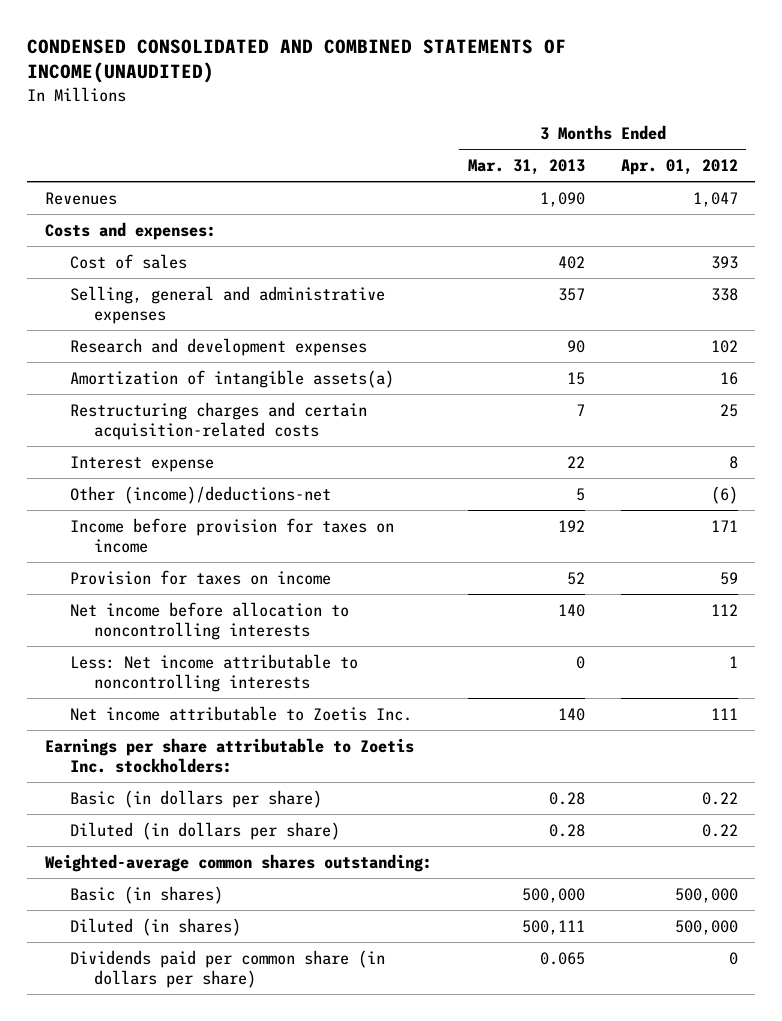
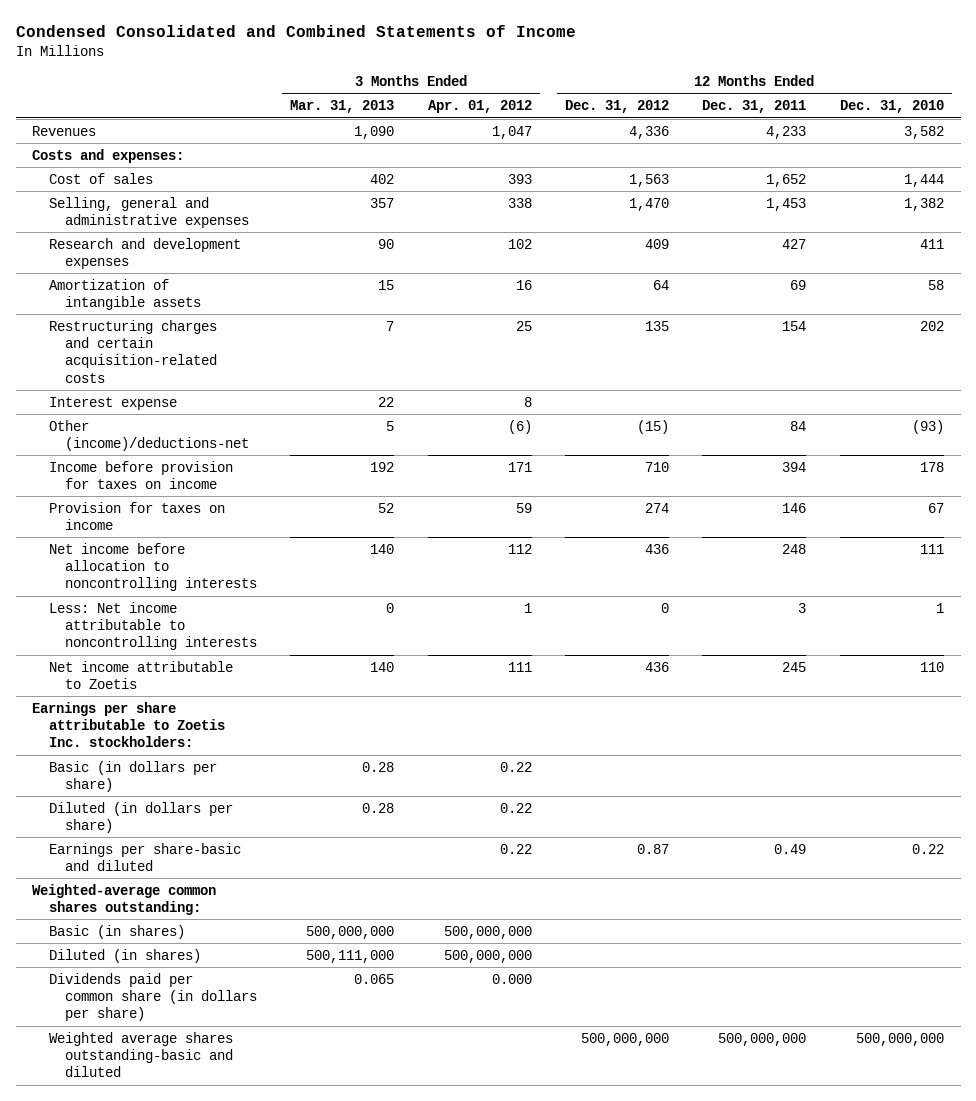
- CONDENSED CONSOLIDATED AND COMBINED STATEMENTS OF INCOME(UNAUDITED)
+ Condensed Consolidated and Combined Statements of Income
- | 3 Months Ended Mar. 31, 2013 | 3 Months Ended Apr. 01, 2012
+ | 3 Months Ended Mar. 31, 2013 | 3 Months Ended Apr. 01, 2012 | 12 Months Ended Dec. 31, 2012 | 12 Months Ended Dec. 31, 2011 | 12 Months Ended Dec. 31, 2010
- Amortization of intangible assets(a) | 15 | 16
+ Amortization of intangible assets | 15 | 16 | 64 | 69 | 58
- Net income attributable to Zoetis Inc. | 140 | 111
+ Net income attributable to Zoetis | 140 | 111 | 436 | 245 | 110
+ Earnings per share-basic and diluted | | 0.22 | 0.87 | 0.49 | 0.22
- Basic (in shares) | 500,000 | 500,000
- Diluted (in shares) | 500,111 | 500,000
- Dividends paid per common share (in dollars per share) | 0.065 | 0
+ Basic (in shares) | 500,000,000 | 500,000,000 | | |
+ Diluted (in shares) | 500,111,000 | 500,000,000 | | |
+ Dividends paid per common share (in dollars per share) | 0.065 | 0.000 | | |
+ Weighted average shares outstanding-basic and diluted | | | 500,000,000 | 500,000,000 | 500,000,000

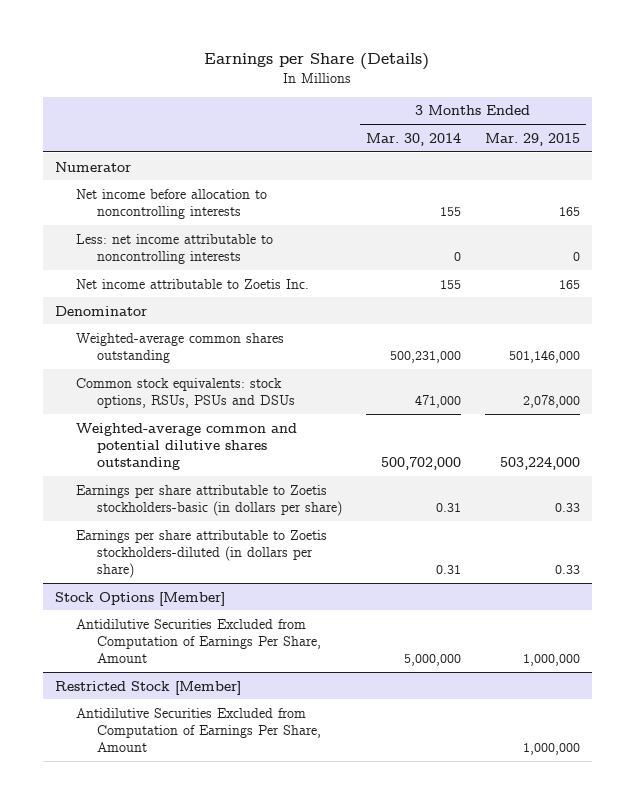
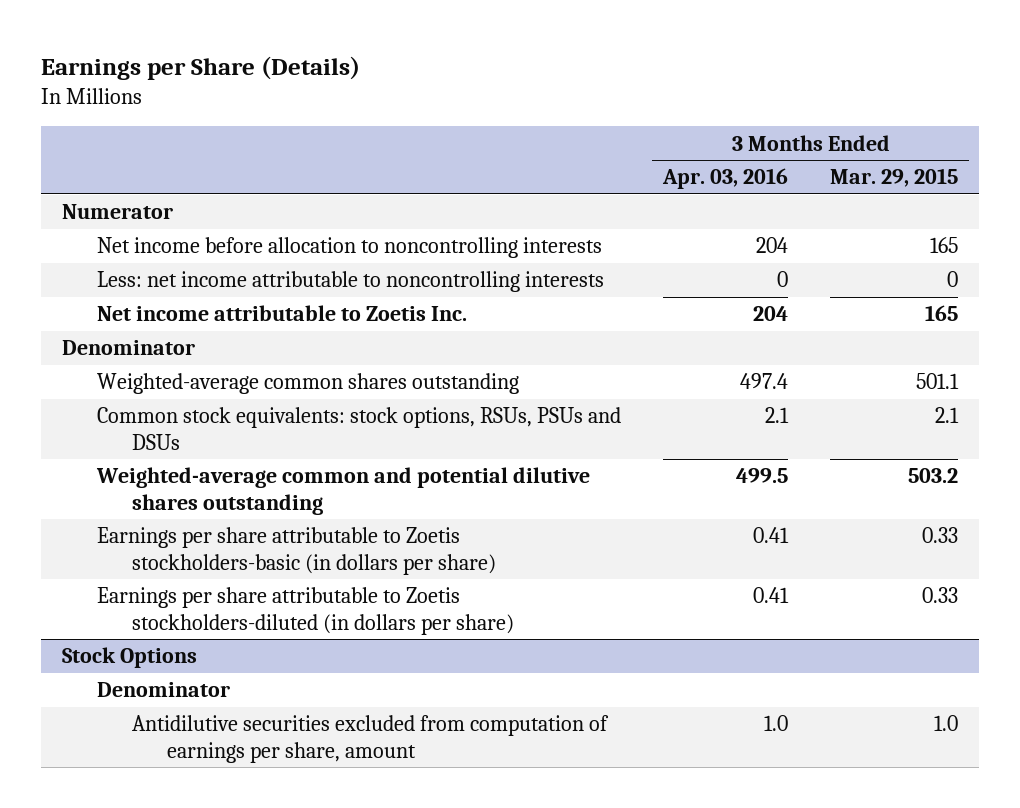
- | 3 Months Ended Mar. 30, 2014 | 3 Months Ended Mar. 29, 2015
+ | 3 Months Ended Apr. 03, 2016 | 3 Months Ended Mar. 29, 2015
- Weighted-average common shares outstanding | 500,231,000 | 501,146,000
- Common stock equivalents: stock options, RSUs, PSUs and DSUs | 471,000 | 2,078,000
- Weighted-average common and potential dilutive shares outstanding | 500,702,000 | 503,224,000
+ Weighted-average common shares outstanding | 497.4 | 501.1
+ Common stock equivalents: stock options, RSUs, PSUs and DSUs | 2.1 | 2.1
+ Weighted-average common and potential dilutive shares outstanding | 499.5 | 503.2
- Stock Options [Member]
- Antidilutive Securities Excluded from Computation of Earnings Per Share, Amount | 5,000,000 | 1,000,000
- Restricted Stock [Member]
- Antidilutive Securities Excluded from Computation of Earnings Per Share, Amount | | 1,000,000
+ Stock Options
+ Denominator
+ Antidilutive securities excluded from computation of earnings per share, amount | 1.0 | 1.0

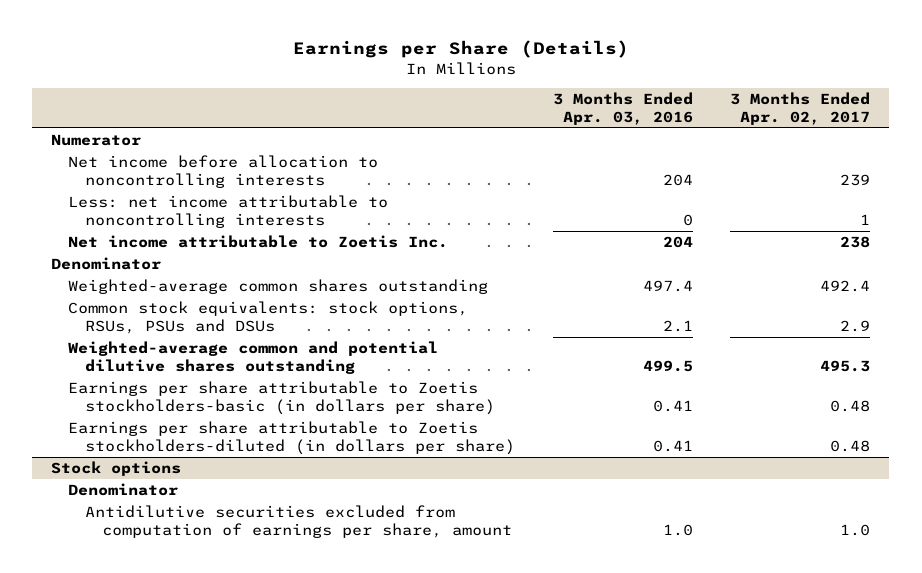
- | 3 Months Ended Apr. 03, 2016 | 3 Months Ended Mar. 29, 2015
+ | 3 Months Ended Apr. 03, 2016 | 3 Months Ended Apr. 02, 2017
- Stock Options
+ Stock options

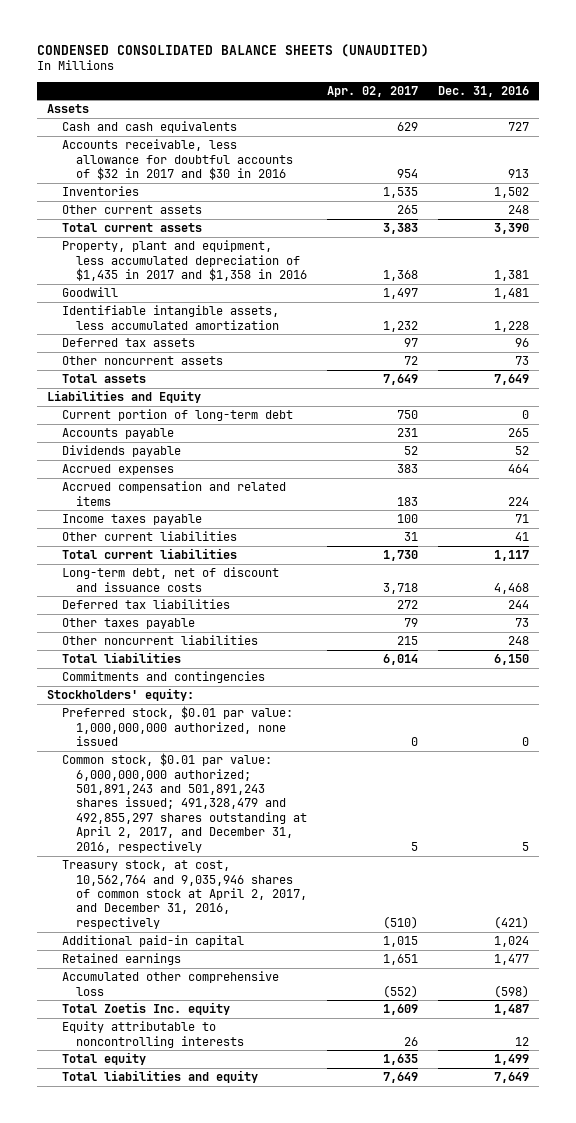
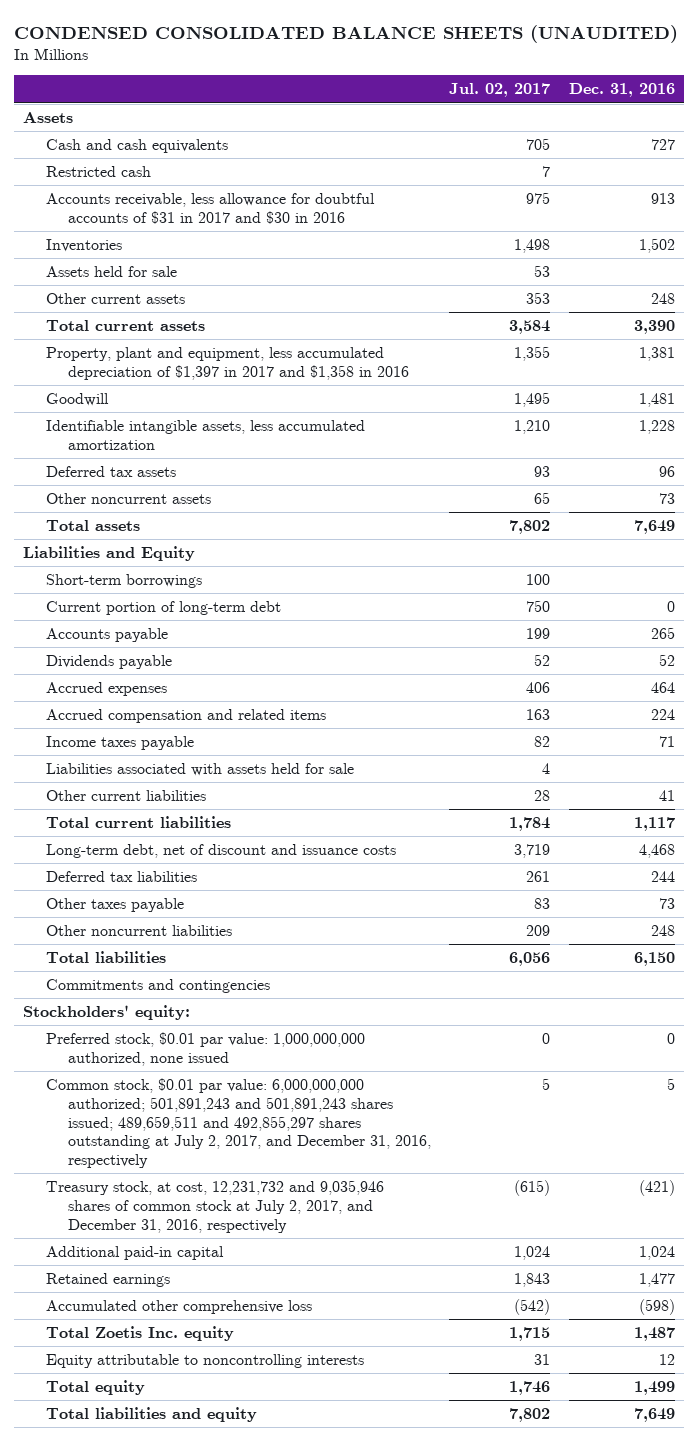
- | Apr. 02, 2017 | Dec. 31, 2016
+ | Jul. 02, 2017 | Dec. 31, 2016
- Accounts receivable, less allowance for doubtful accounts of $32 in 2017 and $30 in 2016 | 954 | 913
+ Restricted cash | 7 |
+ Accounts receivable, less allowance for doubtful accounts of $31 in 2017 and $30 in 2016 | 975 | 913
+ Assets held for sale | 53 |
- Property, plant and equipment, less accumulated depreciation of $1,435 in 2017 and $1,358 in 2016 | 1,368 | 1,381
+ Property, plant and equipment, less accumulated depreciation of $1,397 in 2017 and $1,358 in 2016 | 1,355 | 1,381
+ Short-term borrowings | 100 |
+ Liabilities associated with assets held for sale | 4 |
- Common stock, $0.01 par value: 6,000,000,000 authorized; 501,891,243 and 501,891,243 shares issued; 491,328,479 and 492,855,297 shares outstanding at April 2, 2017, and December 31, 2016, respectively | 5 | 5
- Treasury stock, at cost, 10,562,764 and 9,035,946 shares of common stock at April 2, 2017, and December 31, 2016, respectively | (510) | (421)
+ Common stock, $0.01 par value: 6,000,000,000 authorized; 501,891,243 and 501,891,243 shares issued; 489,659,511 and 492,855,297 shares outstanding at July 2, 2017, and December 31, 2016, respectively | 5 | 5
+ Treasury stock, at cost, 12,231,732 and 9,035,946 shares of common stock at July 2, 2017, and December 31, 2016, respectively | (615) | (421)

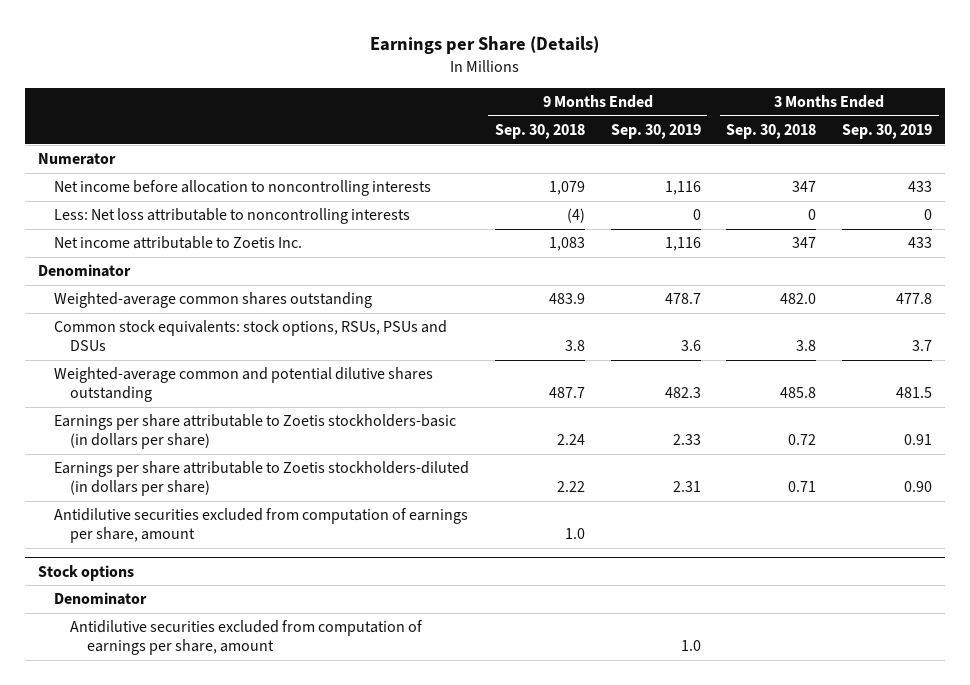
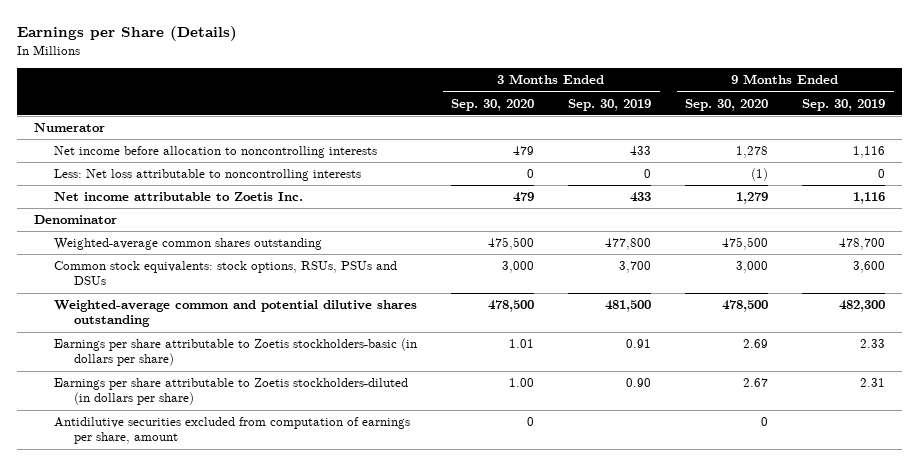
- | 9 Months Ended Sep. 30, 2018 | 9 Months Ended Sep. 30, 2019 | 3 Months Ended Sep. 30, 2018 | 3 Months Ended Sep. 30, 2019
+ | 3 Months Ended Sep. 30, 2020 | 3 Months Ended Sep. 30, 2019 | 9 Months Ended Sep. 30, 2020 | 9 Months Ended Sep. 30, 2019
- Weighted-average common shares outstanding | 483.9 | 478.7 | 482.0 | 477.8
- Common stock equivalents: stock options, RSUs, PSUs and DSUs | 3.8 | 3.6 | 3.8 | 3.7
- Weighted-average common and potential dilutive shares outstanding | 487.7 | 482.3 | 485.8 | 481.5
+ Weighted-average common shares outstanding | 475,500 | 477,800 | 475,500 | 478,700
+ Common stock equivalents: stock options, RSUs, PSUs and DSUs | 3,000 | 3,700 | 3,000 | 3,600
+ Weighted-average common and potential dilutive shares outstanding | 478,500 | 481,500 | 478,500 | 482,300
- Stock options
- Denominator
- Antidilutive securities excluded from computation of earnings per share, amount | | 1.0 | |

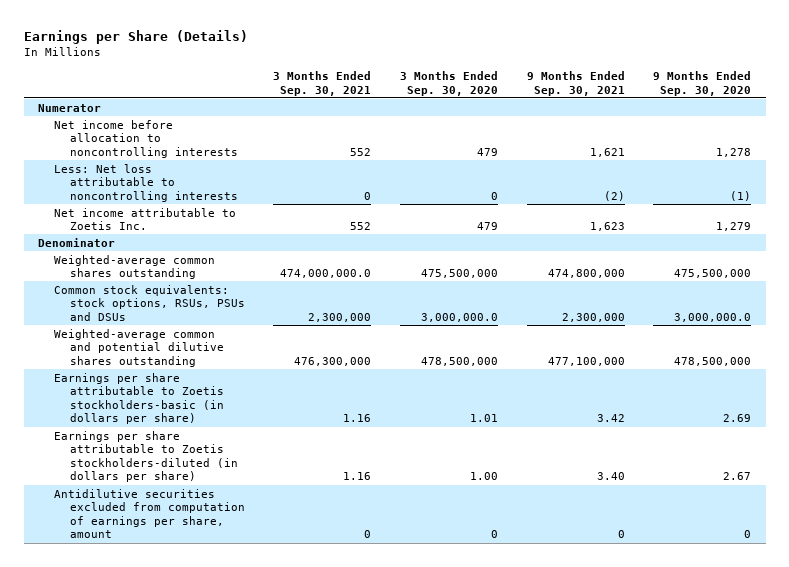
- | 3 Months Ended Sep. 30, 2020 | 3 Months Ended Sep. 30, 2019 | 9 Months Ended Sep. 30, 2020 | 9 Months Ended Sep. 30, 2019
+ | 3 Months Ended Sep. 30, 2021 | 3 Months Ended Sep. 30, 2020 | 9 Months Ended Sep. 30, 2021 | 9 Months Ended Sep. 30, 2020
- Weighted-average common shares outstanding | 475,500 | 477,800 | 475,500 | 478,700
- Common stock equivalents: stock options, RSUs, PSUs and DSUs | 3,000 | 3,700 | 3,000 | 3,600
- Weighted-average common and potential dilutive shares outstanding | 478,500 | 481,500 | 478,500 | 482,300
+ Weighted-average common shares outstanding | 474,000,000.0 | 475,500,000 | 474,800,000 | 475,500,000
+ Common stock equivalents: stock options, RSUs, PSUs and DSUs | 2,300,000 | 3,000,000.0 | 2,300,000 | 3,000,000.0
+ Weighted-average common and potential dilutive shares outstanding | 476,300,000 | 478,500,000 | 477,100,000 | 478,500,000

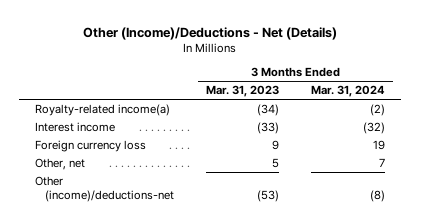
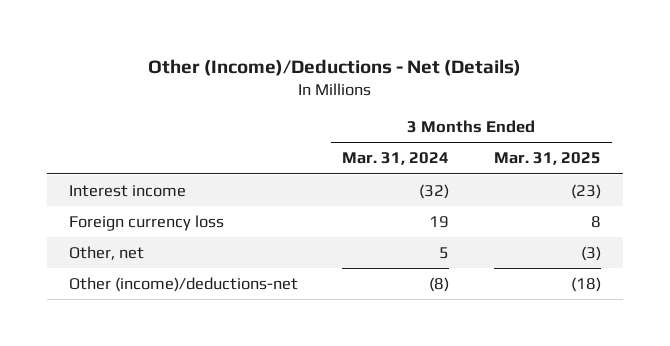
- | 3 Months Ended Mar. 31, 2023 | 3 Months Ended Mar. 31, 2024
+ | 3 Months Ended Mar. 31, 2024 | 3 Months Ended Mar. 31, 2025
- Royalty-related income(a) | (34) | (2)
- Other, net | 5 | 7
+ Other, net | 5 | (3)

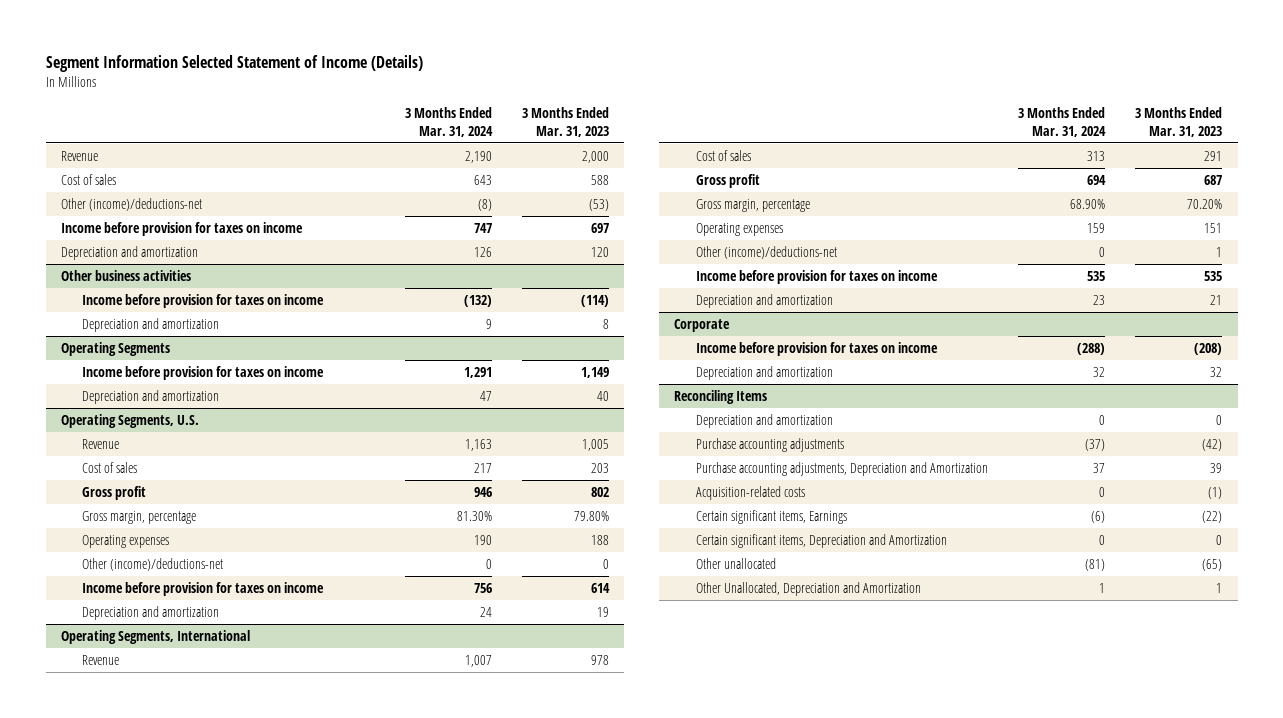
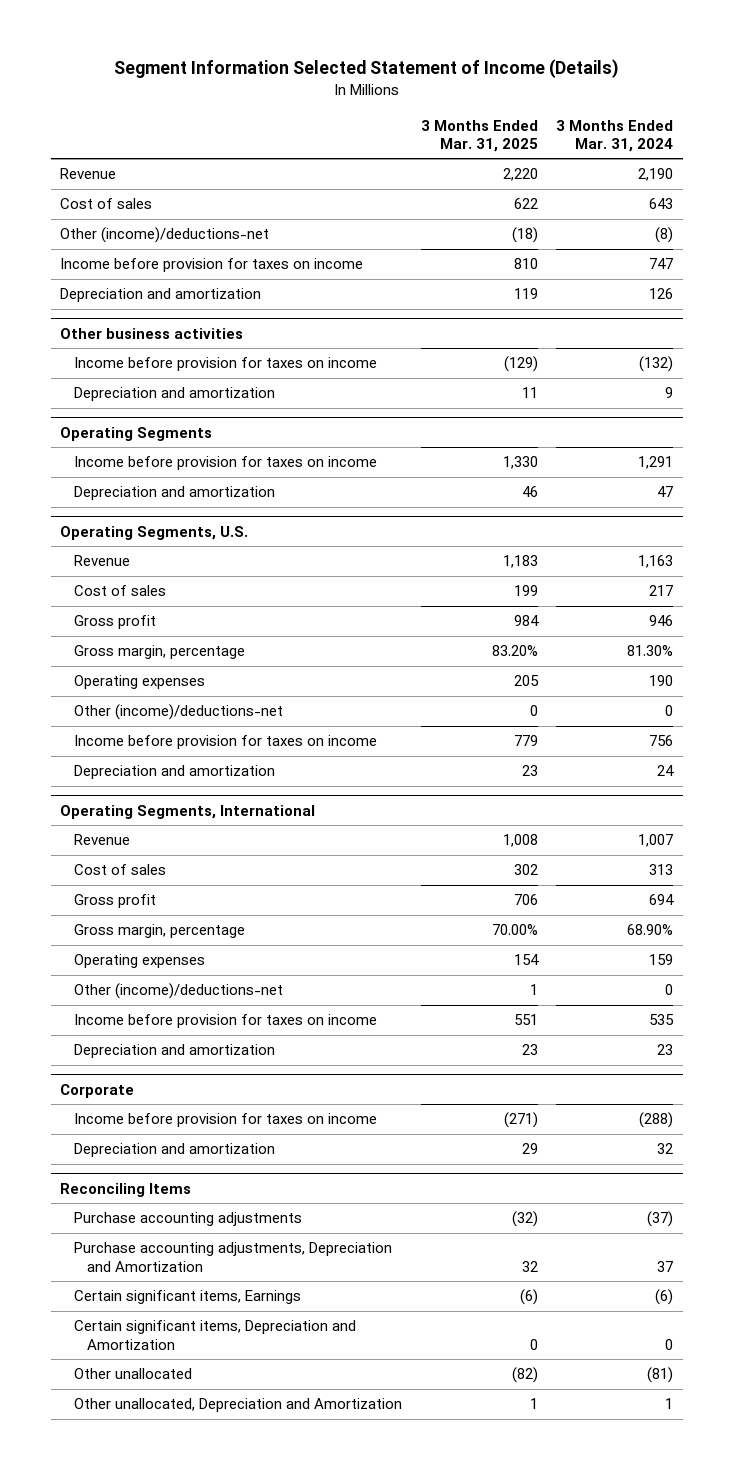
- | 3 Months Ended Mar. 31, 2024 | 3 Months Ended Mar. 31, 2023
+ | 3 Months Ended Mar. 31, 2025 | 3 Months Ended Mar. 31, 2024
@ Reconciling Items
- Depreciation and amortization | 0 | 0
- Acquisition-related costs | 0 | (1)
- Other Unallocated, Depreciation and Amortization | 1 | 1
+ Other unallocated, Depreciation and Amortization | 1 | 1

